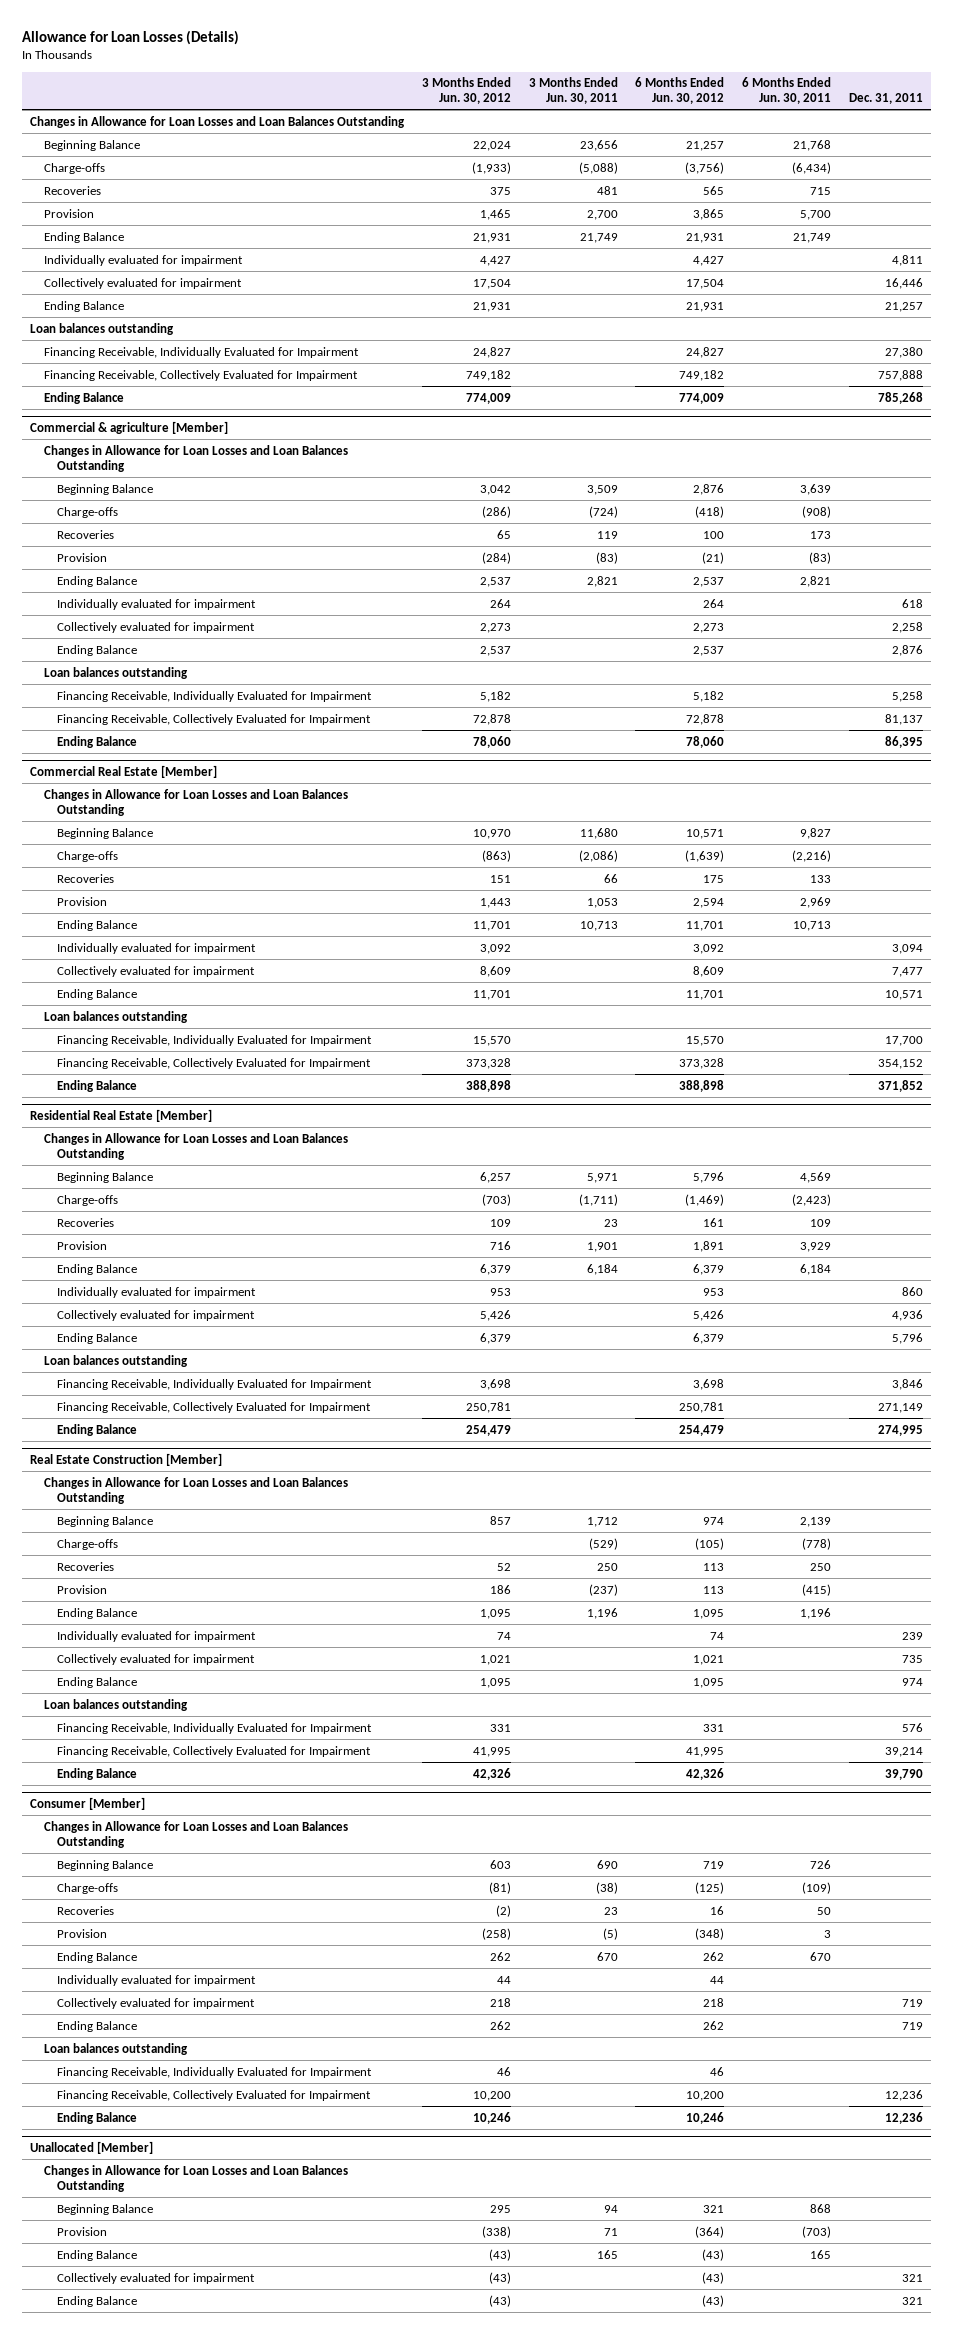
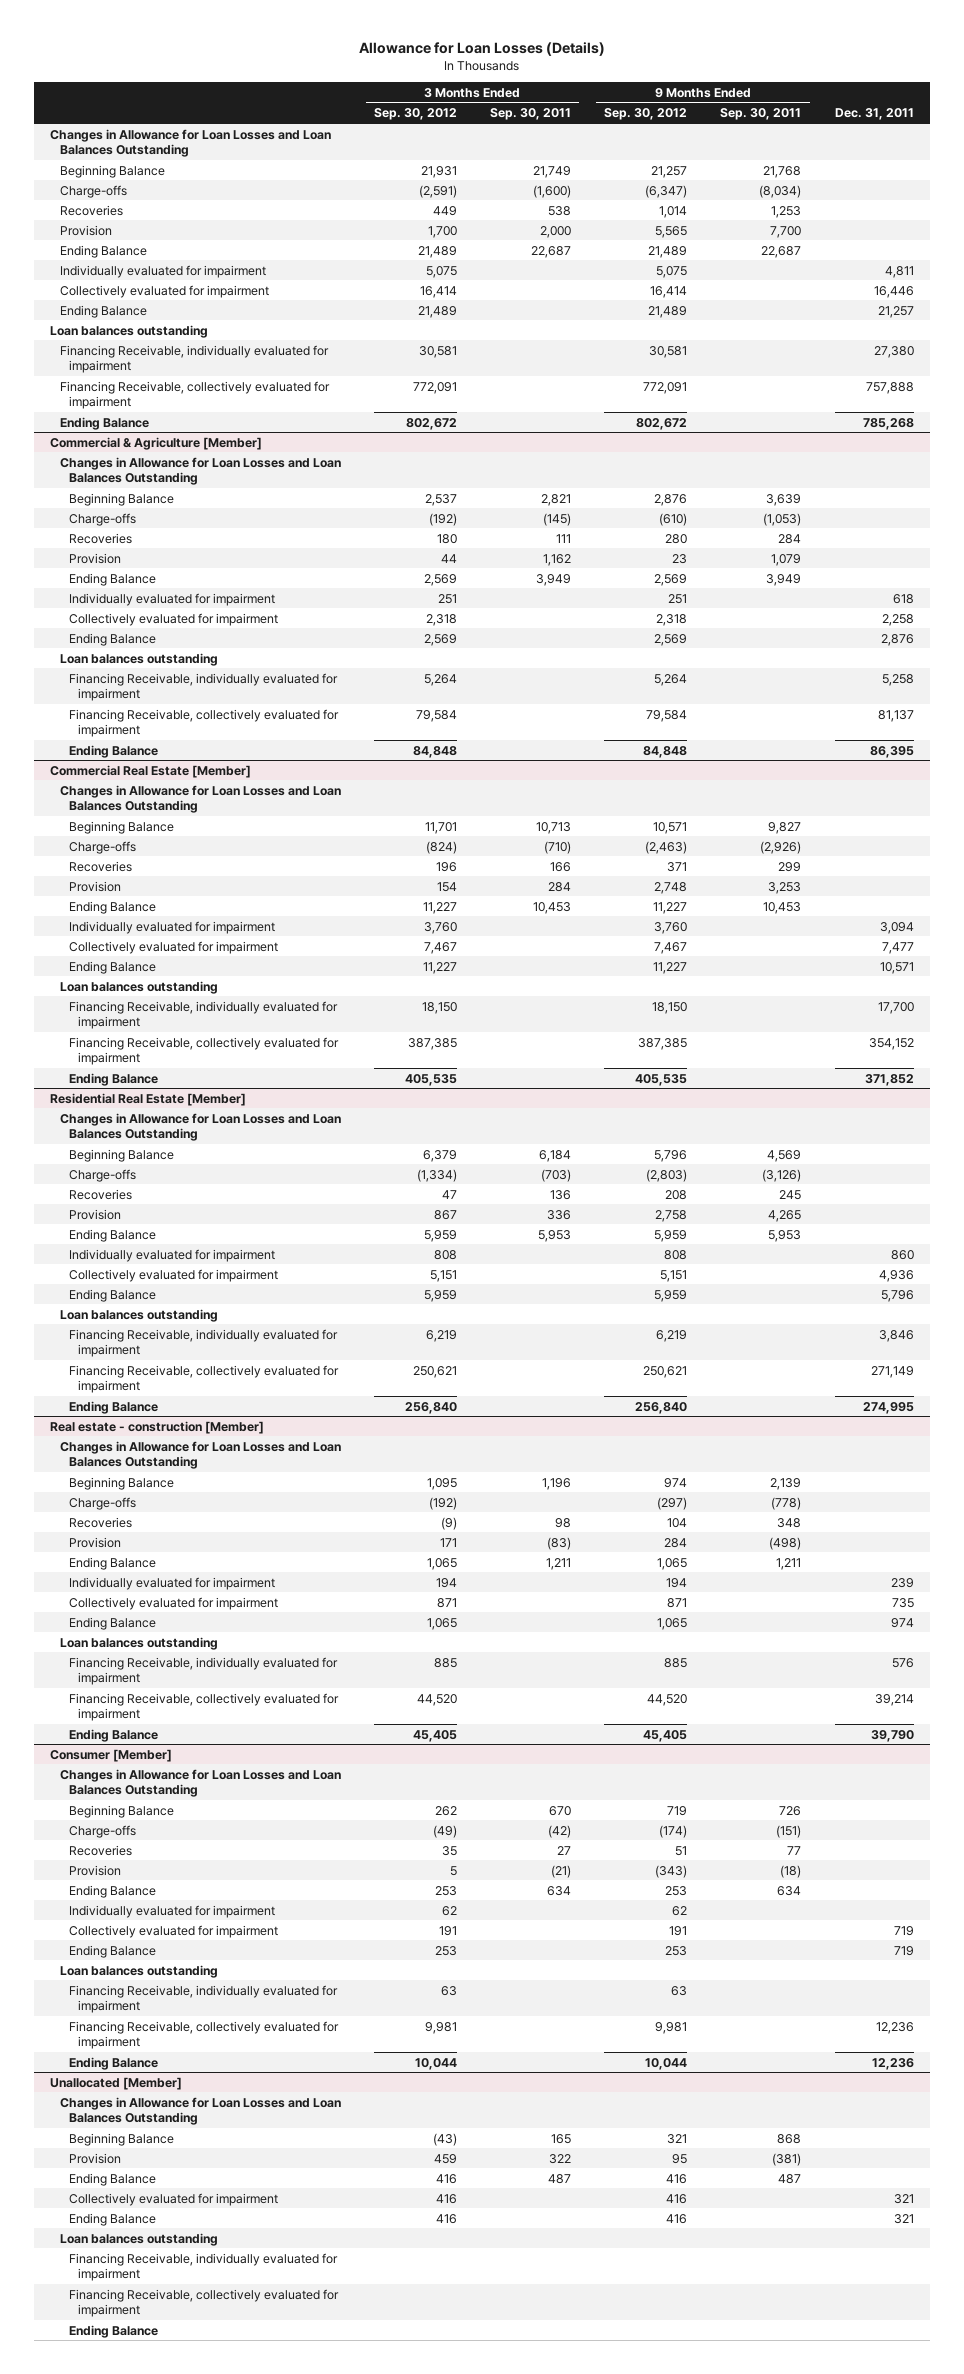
- | 3 Months Ended Jun. 30, 2012 | 3 Months Ended Jun. 30, 2011 | 6 Months Ended Jun. 30, 2012 | 6 Months Ended Jun. 30, 2011 | Dec. 31, 2011
+ | 3 Months Ended Sep. 30, 2012 | 3 Months Ended Sep. 30, 2011 | 9 Months Ended Sep. 30, 2012 | 9 Months Ended Sep. 30, 2011 | Dec. 31, 2011
- Financing Receivable, Individually Evaluated for Impairment | 24,827 | | 24,827 | | 27,380
- Financing Receivable, Collectively Evaluated for Impairment | 749,182 | | 749,182 | | 757,888
+ Financing Receivable, individually evaluated for impairment | 30,581 | | 30,581 | | 27,380
+ Financing Receivable, collectively evaluated for impairment | 772,091 | | 772,091 | | 757,888
- Commercial & agriculture [Member]
+ Commercial & Agriculture [Member]
- Financing Receivable, Individually Evaluated for Impairment | 5,182 | | 5,182 | | 5,258
- Financing Receivable, Collectively Evaluated for Impairment | 72,878 | | 72,878 | | 81,137
+ Financing Receivable, individually evaluated for impairment | 5,264 | | 5,264 | | 5,258
+ Financing Receivable, collectively evaluated for impairment | 79,584 | | 79,584 | | 81,137
@ Commercial Real Estate [Member]
- Financing Receivable, Individually Evaluated for Impairment | 15,570 | | 15,570 | | 17,700
- Financing Receivable, Collectively Evaluated for Impairment | 373,328 | | 373,328 | | 354,152
+ Financing Receivable, individually evaluated for impairment | 18,150 | | 18,150 | | 17,700
+ Financing Receivable, collectively evaluated for impairment | 387,385 | | 387,385 | | 354,152
@ Residential Real Estate [Member]
- Financing Receivable, Individually Evaluated for Impairment | 3,698 | | 3,698 | | 3,846
- Financing Receivable, Collectively Evaluated for Impairment | 250,781 | | 250,781 | | 271,149
+ Financing Receivable, individually evaluated for impairment | 6,219 | | 6,219 | | 3,846
+ Financing Receivable, collectively evaluated for impairment | 250,621 | | 250,621 | | 271,149
- Real Estate Construction [Member]
+ Real estate - construction [Member]
- Financing Receivable, Individually Evaluated for Impairment | 331 | | 331 | | 576
- Financing Receivable, Collectively Evaluated for Impairment | 41,995 | | 41,995 | | 39,214
+ Financing Receivable, individually evaluated for impairment | 885 | | 885 | | 576
+ Financing Receivable, collectively evaluated for impairment | 44,520 | | 44,520 | | 39,214
@ Consumer [Member]
- Financing Receivable, Individually Evaluated for Impairment | 46 | | 46 | |
- Financing Receivable, Collectively Evaluated for Impairment | 10,200 | | 10,200 | | 12,236
+ Financing Receivable, individually evaluated for impairment | 63 | | 63 | |
+ Financing Receivable, collectively evaluated for impairment | 9,981 | | 9,981 | | 12,236
@ Unallocated [Member]
+ Loan balances outstanding
+ Financing Receivable, individually evaluated for impairment
+ Financing Receivable, collectively evaluated for impairment
+ Ending Balance

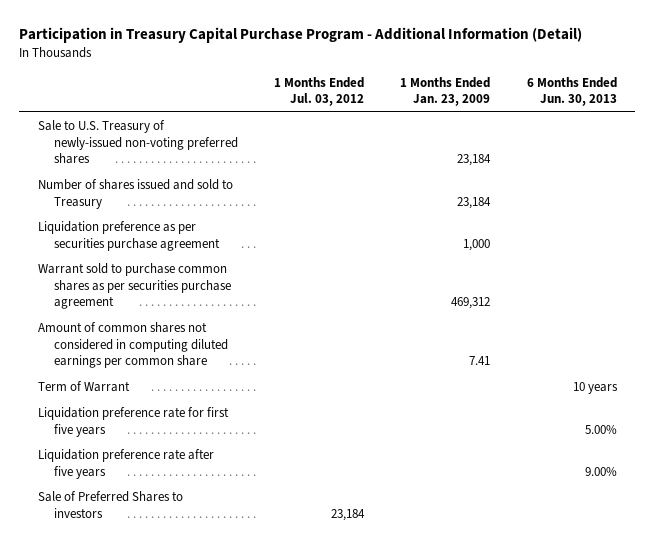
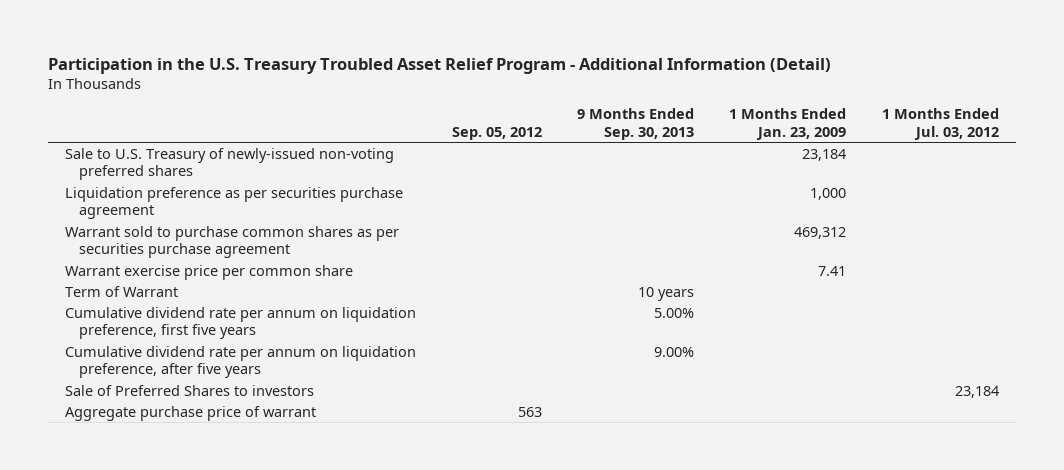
- Participation in Treasury Capital Purchase Program - Additional Information (Detail)
+ Participation in the U.S. Treasury Troubled Asset Relief Program - Additional Information (Detail)
- | 1 Months Ended Jul. 03, 2012 | 1 Months Ended Jan. 23, 2009 | 6 Months Ended Jun. 30, 2013
+ | Sep. 05, 2012 | 9 Months Ended Sep. 30, 2013 | 1 Months Ended Jan. 23, 2009 | 1 Months Ended Jul. 03, 2012
- Number of shares issued and sold to Treasury | | 23,184 |
- Amount of common shares not considered in computing diluted earnings per common share | | 7.41 |
+ Warrant exercise price per common share | | | 7.41 |
- Liquidation preference rate for first five years | | | 5.00%
- Liquidation preference rate after five years | | | 9.00%
+ Cumulative dividend rate per annum on liquidation preference, first five years | | 5.00% | |
+ Cumulative dividend rate per annum on liquidation preference, after five years | | 9.00% | |
+ Aggregate purchase price of warrant | 563 | | |

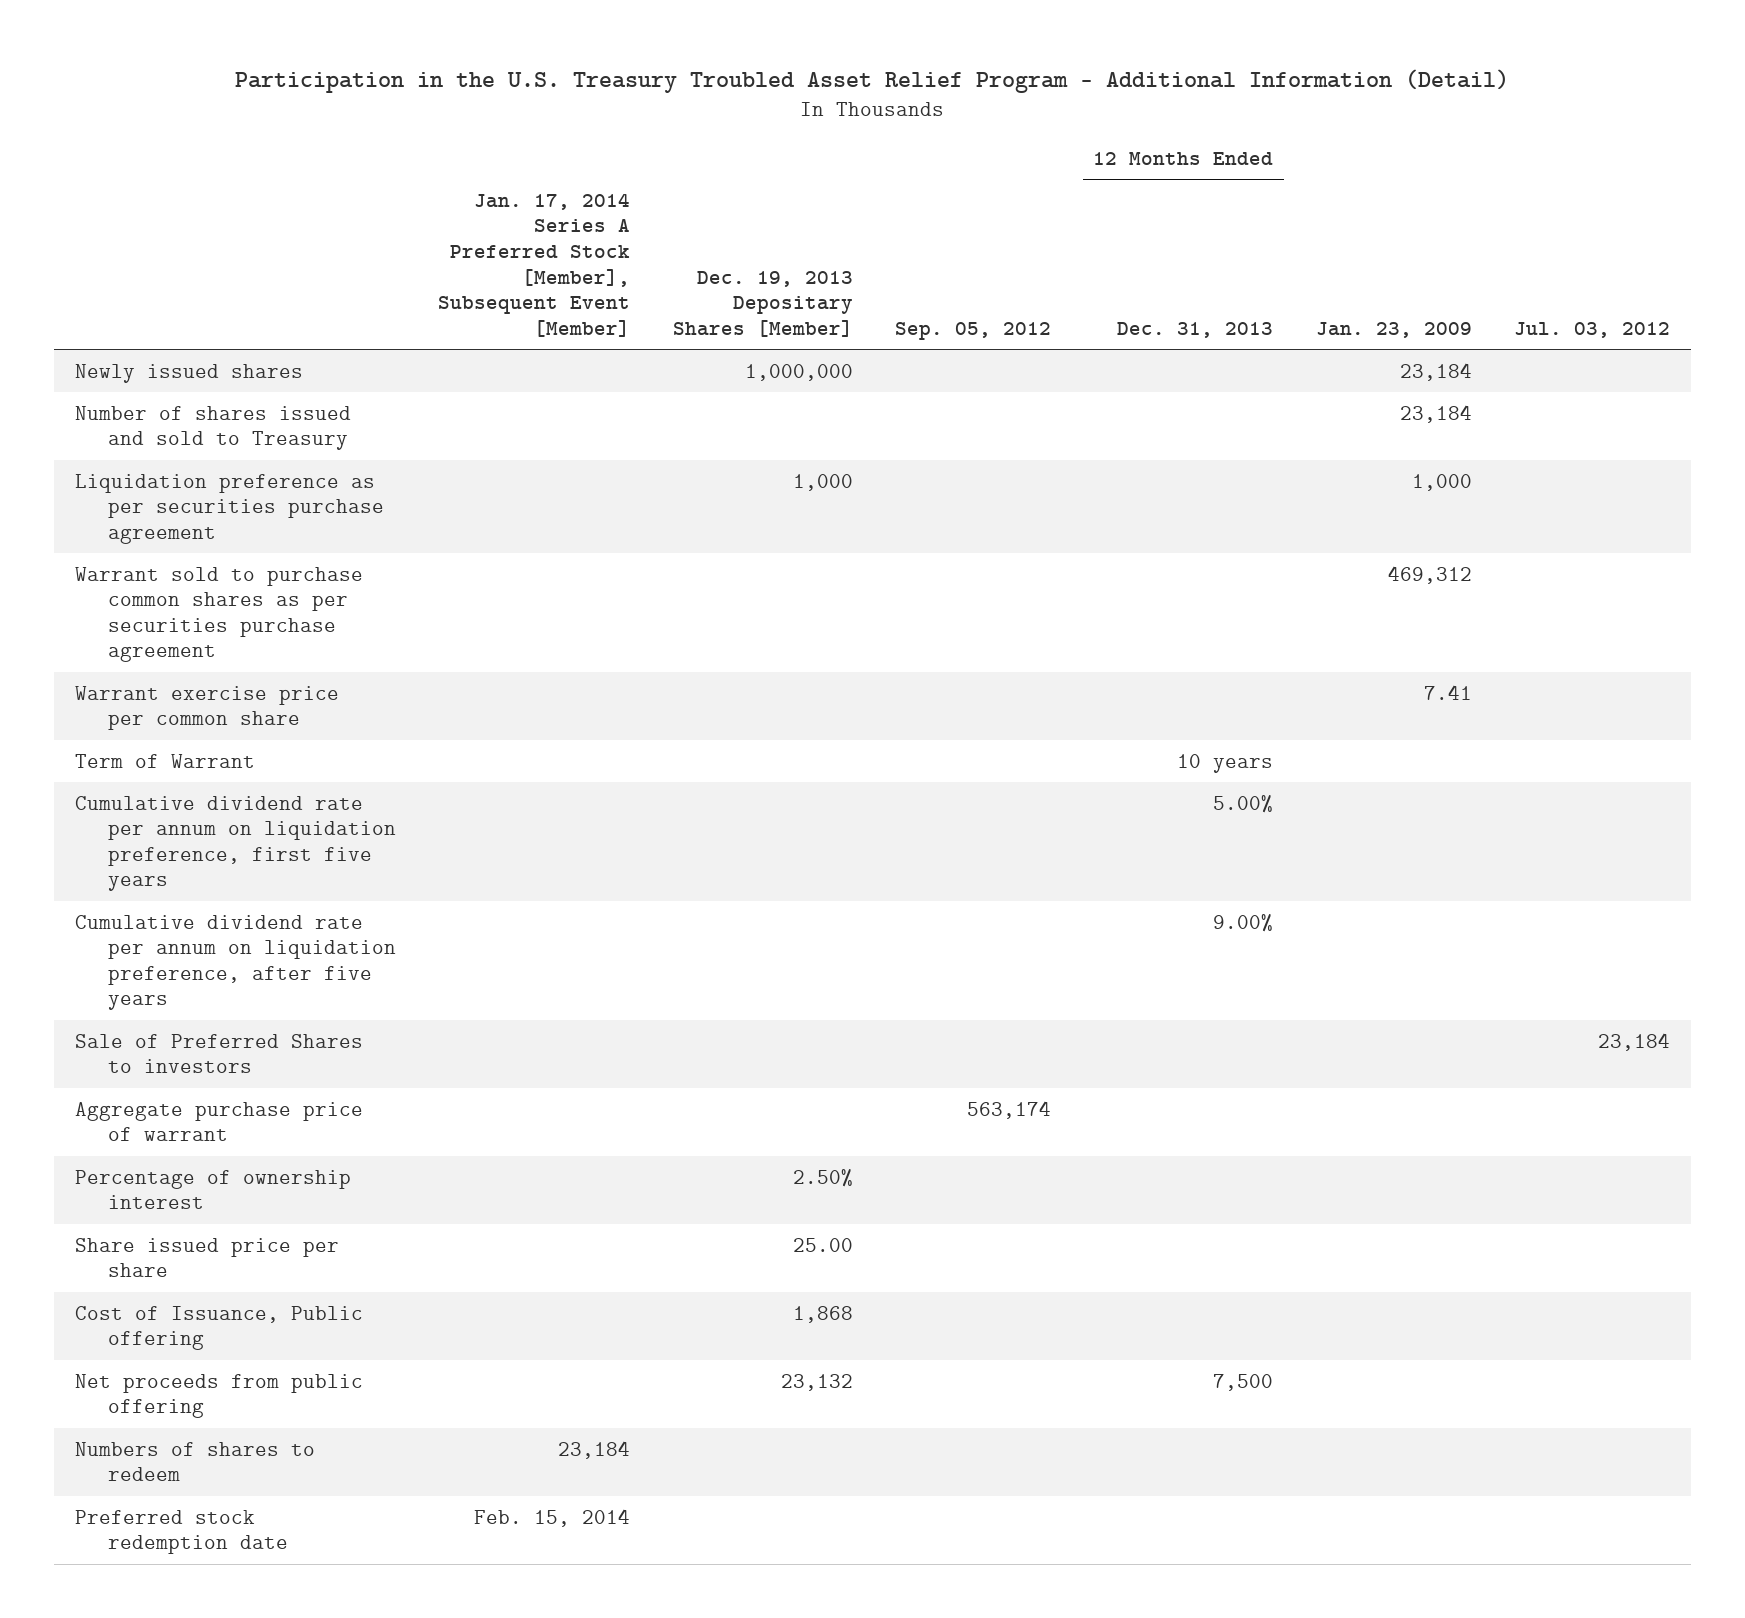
- | Sep. 05, 2012 | 9 Months Ended Sep. 30, 2013 | 1 Months Ended Jan. 23, 2009 | 1 Months Ended Jul. 03, 2012
+ | Jan. 17, 2014 Series A Preferred Stock [Member], Subsequent Event [Member] | Dec. 19, 2013 Depositary Shares [Member] | Sep. 05, 2012 | 12 Months Ended Dec. 31, 2013 | Jan. 23, 2009 | Jul. 03, 2012
- Sale to U.S. Treasury of newly-issued non-voting preferred shares | | | 23,184 |
+ Newly issued shares | | 1,000,000 | | | 23,184 |
+ Number of shares issued and sold to Treasury | | | | | 23,184 |
- Aggregate purchase price of warrant | 563 | | |
+ Aggregate purchase price of warrant | | | 563,174 | | |
+ Percentage of ownership interest | | 2.50% | | | |
+ Share issued price per share | | 25.00 | | | |
+ Cost of Issuance, Public offering | | 1,868 | | | |
+ Net proceeds from public offering | | 23,132 | | 7,500 | |
+ Numbers of shares to redeem | 23,184 | | | | |
+ Preferred stock redemption date | Feb. 15, 2014 | | | | |

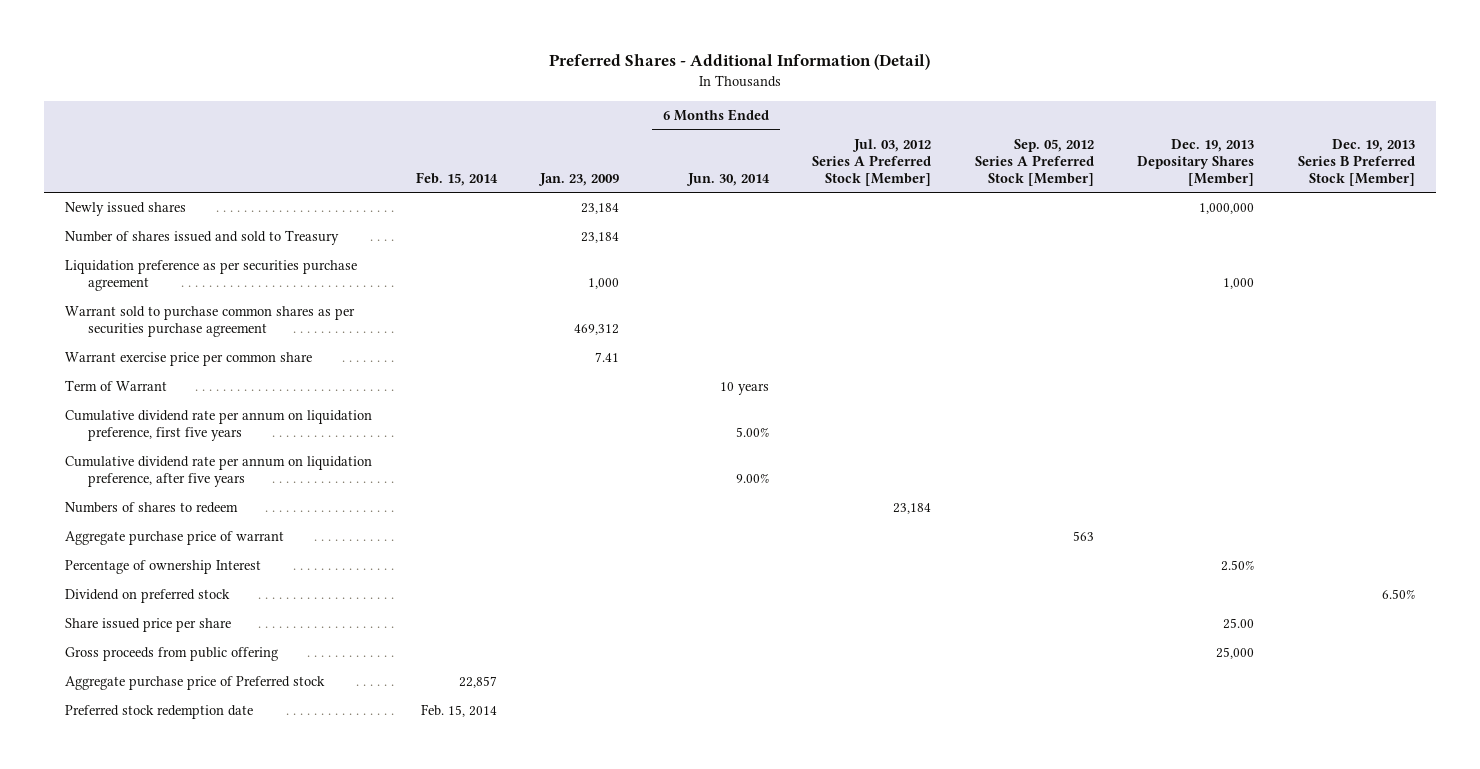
- Participation in the U.S. Treasury Troubled Asset Relief Program - Additional Information (Detail)
+ Preferred Shares - Additional Information (Detail)
- | Jan. 17, 2014 Series A Preferred Stock [Member], Subsequent Event [Member] | Dec. 19, 2013 Depositary Shares [Member] | Sep. 05, 2012 | 12 Months Ended Dec. 31, 2013 | Jan. 23, 2009 | Jul. 03, 2012
+ | Feb. 15, 2014 | Jan. 23, 2009 | 6 Months Ended Jun. 30, 2014 | Jul. 03, 2012 Series A Preferred Stock [Member] | Sep. 05, 2012 Series A Preferred Stock [Member] | Dec. 19, 2013 Depositary Shares [Member] | Dec. 19, 2013 Series B Preferred Stock [Member]
- Sale of Preferred Shares to investors | | | | | | 23,184
moved up: Numbers of shares to redeem | | | | 23,184 | | |
- Percentage of ownership interest | | 2.50% | | | |
+ Percentage of ownership Interest | | | | | | 2.50% |
+ Dividend on preferred stock | | | | | | | 6.50%
- Cost of Issuance, Public offering | | 1,868 | | | |
- Net proceeds from public offering | | 23,132 | | 7,500 | |
+ Gross proceeds from public offering | | | | | | 25,000 |
+ Aggregate purchase price of Preferred stock | 22,857 | | | | | |

